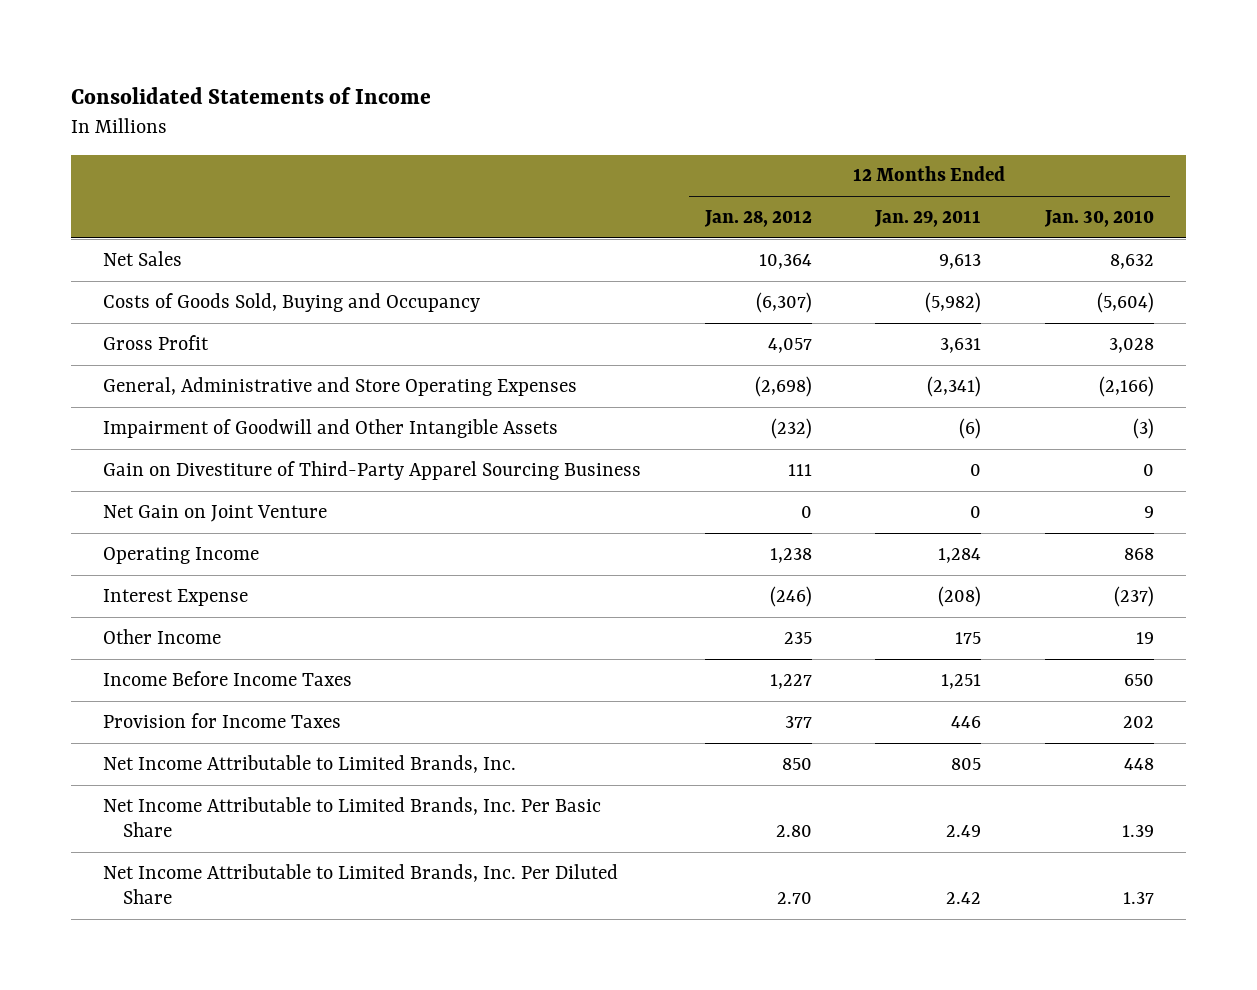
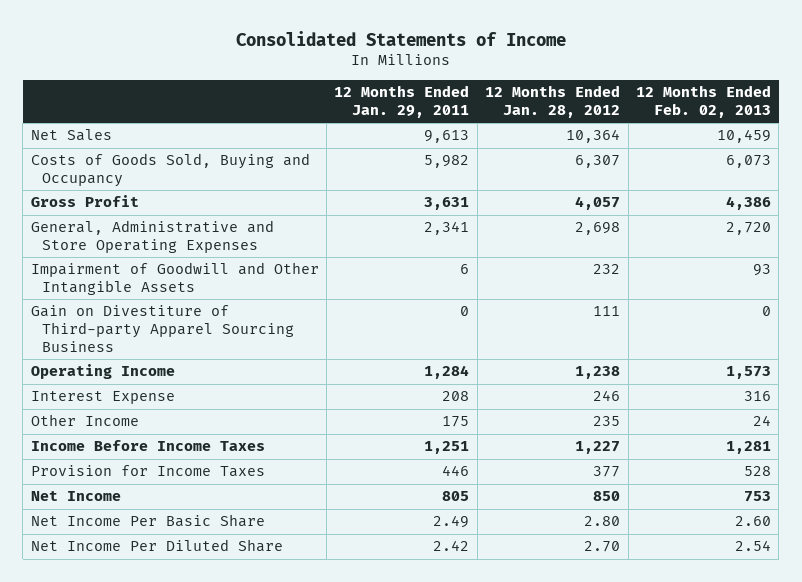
- | 12 Months Ended Jan. 28, 2012 | 12 Months Ended Jan. 29, 2011 | 12 Months Ended Jan. 30, 2010
+ | 12 Months Ended Jan. 29, 2011 | 12 Months Ended Jan. 28, 2012 | 12 Months Ended Feb. 02, 2013
- Costs of Goods Sold, Buying and Occupancy | (6,307) | (5,982) | (5,604)
+ Costs of Goods Sold, Buying and Occupancy | 5,982 | 6,307 | 6,073
- General, Administrative and Store Operating Expenses | (2,698) | (2,341) | (2,166)
- Impairment of Goodwill and Other Intangible Assets | (232) | (6) | (3)
- Gain on Divestiture of Third-Party Apparel Sourcing Business | 111 | 0 | 0
- Net Gain on Joint Venture | 0 | 0 | 9
+ General, Administrative and Store Operating Expenses | 2,341 | 2,698 | 2,720
+ Impairment of Goodwill and Other Intangible Assets | 6 | 232 | 93
+ Gain on Divestiture of Third-party Apparel Sourcing Business | 0 | 111 | 0
- Interest Expense | (246) | (208) | (237)
+ Interest Expense | 208 | 246 | 316
- Net Income Attributable to Limited Brands, Inc. | 850 | 805 | 448
- Net Income Attributable to Limited Brands, Inc. Per Basic Share | 2.80 | 2.49 | 1.39
- Net Income Attributable to Limited Brands, Inc. Per Diluted Share | 2.70 | 2.42 | 1.37
+ Net Income | 805 | 850 | 753
+ Net Income Per Basic Share | 2.49 | 2.80 | 2.60
+ Net Income Per Diluted Share | 2.42 | 2.70 | 2.54

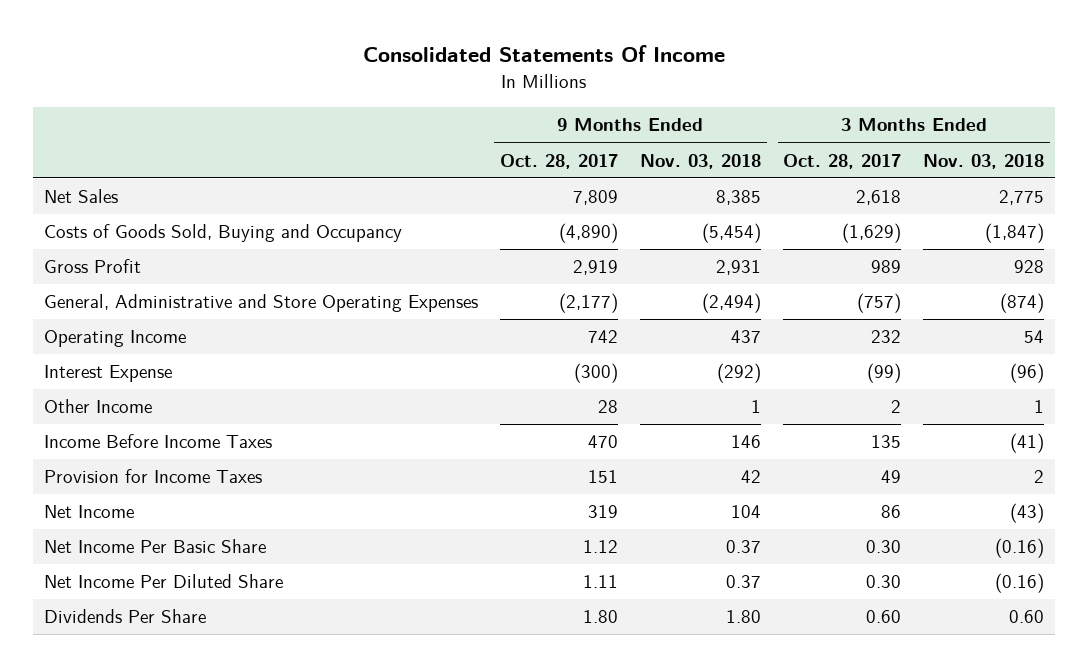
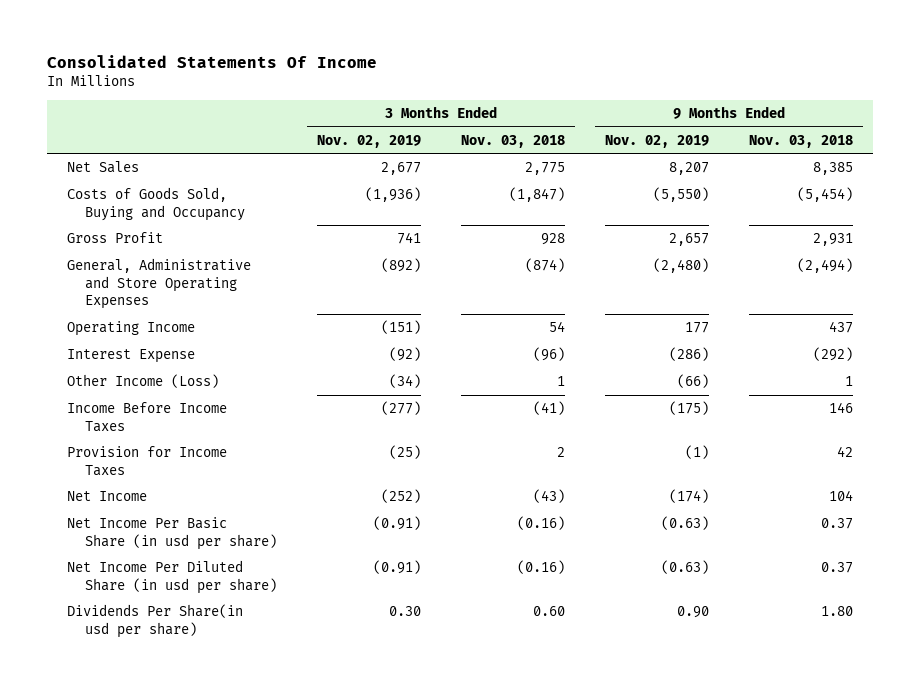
- | 9 Months Ended Oct. 28, 2017 | 9 Months Ended Nov. 03, 2018 | 3 Months Ended Oct. 28, 2017 | 3 Months Ended Nov. 03, 2018
+ | 3 Months Ended Nov. 02, 2019 | 3 Months Ended Nov. 03, 2018 | 9 Months Ended Nov. 02, 2019 | 9 Months Ended Nov. 03, 2018
- Other Income | 28 | 1 | 2 | 1
+ Other Income (Loss) | (34) | 1 | (66) | 1
- Net Income Per Basic Share | 1.12 | 0.37 | 0.30 | (0.16)
- Net Income Per Diluted Share | 1.11 | 0.37 | 0.30 | (0.16)
- Dividends Per Share | 1.80 | 1.80 | 0.60 | 0.60
+ Net Income Per Basic Share (in usd per share) | (0.91) | (0.16) | (0.63) | 0.37
+ Net Income Per Diluted Share (in usd per share) | (0.91) | (0.16) | (0.63) | 0.37
+ Dividends Per Share(in usd per share) | 0.30 | 0.60 | 0.90 | 1.80

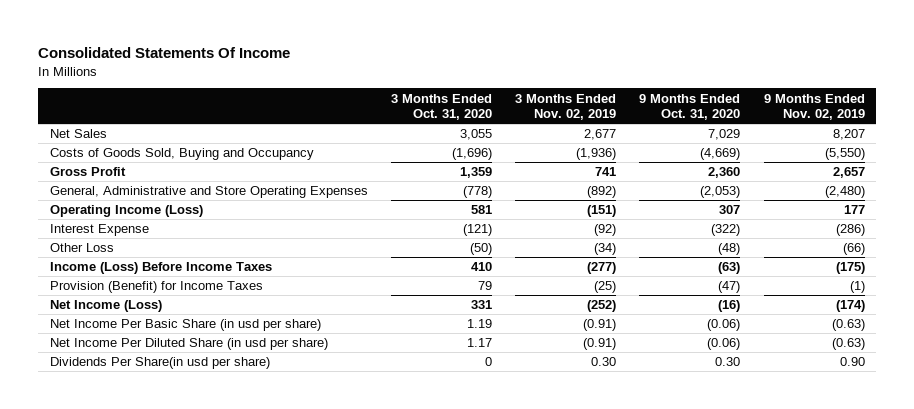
- | 3 Months Ended Nov. 02, 2019 | 3 Months Ended Nov. 03, 2018 | 9 Months Ended Nov. 02, 2019 | 9 Months Ended Nov. 03, 2018
+ | 3 Months Ended Oct. 31, 2020 | 3 Months Ended Nov. 02, 2019 | 9 Months Ended Oct. 31, 2020 | 9 Months Ended Nov. 02, 2019
- Operating Income | (151) | 54 | 177 | 437
+ Operating Income (Loss) | 581 | (151) | 307 | 177
- Other Income (Loss) | (34) | 1 | (66) | 1
- Income Before Income Taxes | (277) | (41) | (175) | 146
- Provision for Income Taxes | (25) | 2 | (1) | 42
- Net Income | (252) | (43) | (174) | 104
+ Other Loss | (50) | (34) | (48) | (66)
+ Income (Loss) Before Income Taxes | 410 | (277) | (63) | (175)
+ Provision (Benefit) for Income Taxes | 79 | (25) | (47) | (1)
+ Net Income (Loss) | 331 | (252) | (16) | (174)

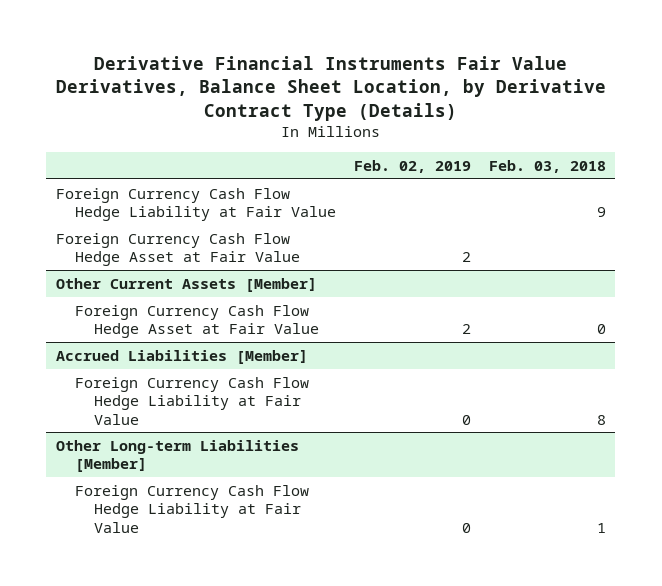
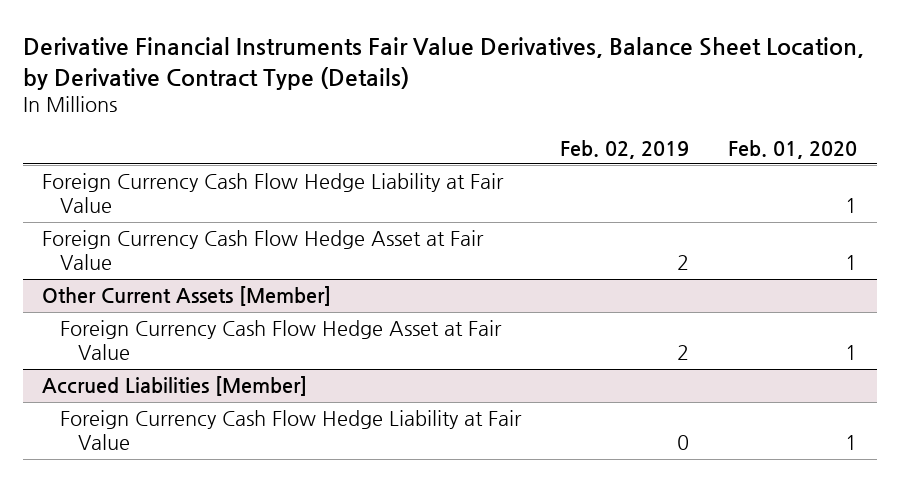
- | Feb. 02, 2019 | Feb. 03, 2018
+ | Feb. 02, 2019 | Feb. 01, 2020
- Other Long-term Liabilities [Member]
- Foreign Currency Cash Flow Hedge Liability at Fair Value | 0 | 1

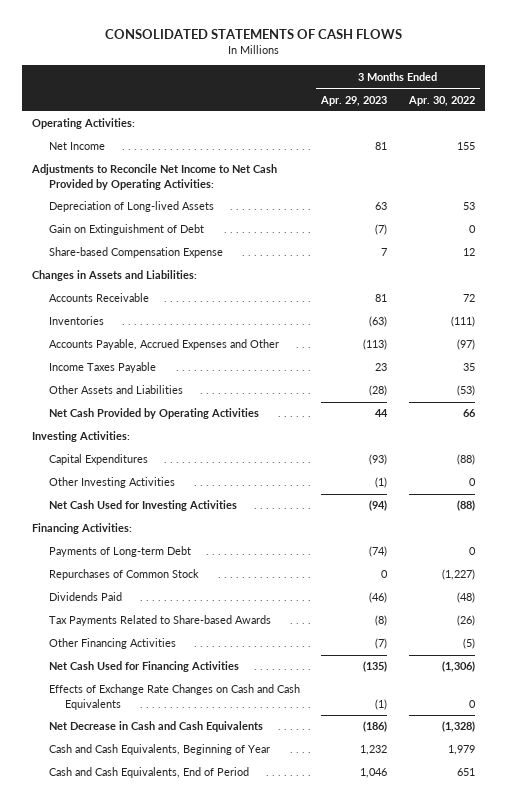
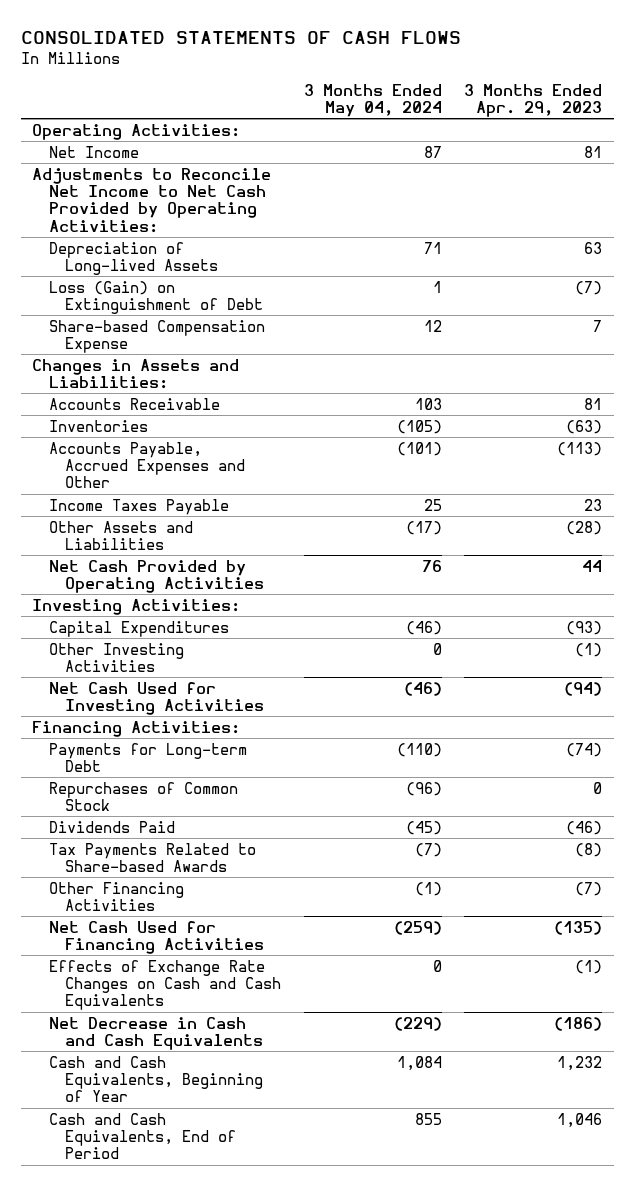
- | 3 Months Ended Apr. 29, 2023 | 3 Months Ended Apr. 30, 2022
+ | 3 Months Ended May 04, 2024 | 3 Months Ended Apr. 29, 2023
- Gain on Extinguishment of Debt | (7) | 0
+ Loss (Gain) on Extinguishment of Debt | 1 | (7)
- Payments of Long-term Debt | (74) | 0
+ Payments for Long-term Debt | (110) | (74)

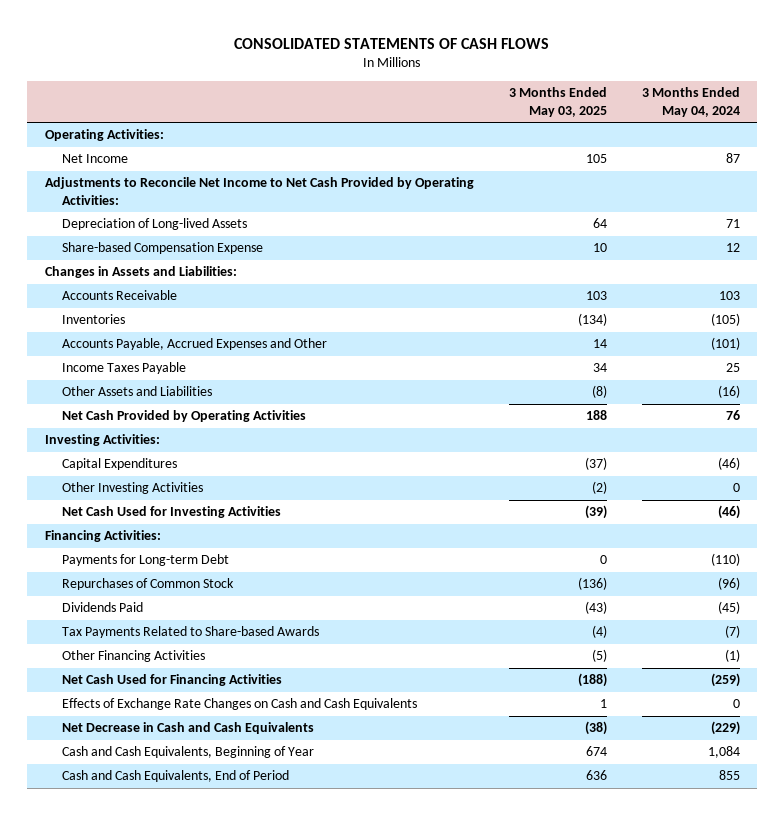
- | 3 Months Ended May 04, 2024 | 3 Months Ended Apr. 29, 2023
+ | 3 Months Ended May 03, 2025 | 3 Months Ended May 04, 2024
- Loss (Gain) on Extinguishment of Debt | 1 | (7)
- Other Assets and Liabilities | (17) | (28)
+ Other Assets and Liabilities | (8) | (16)

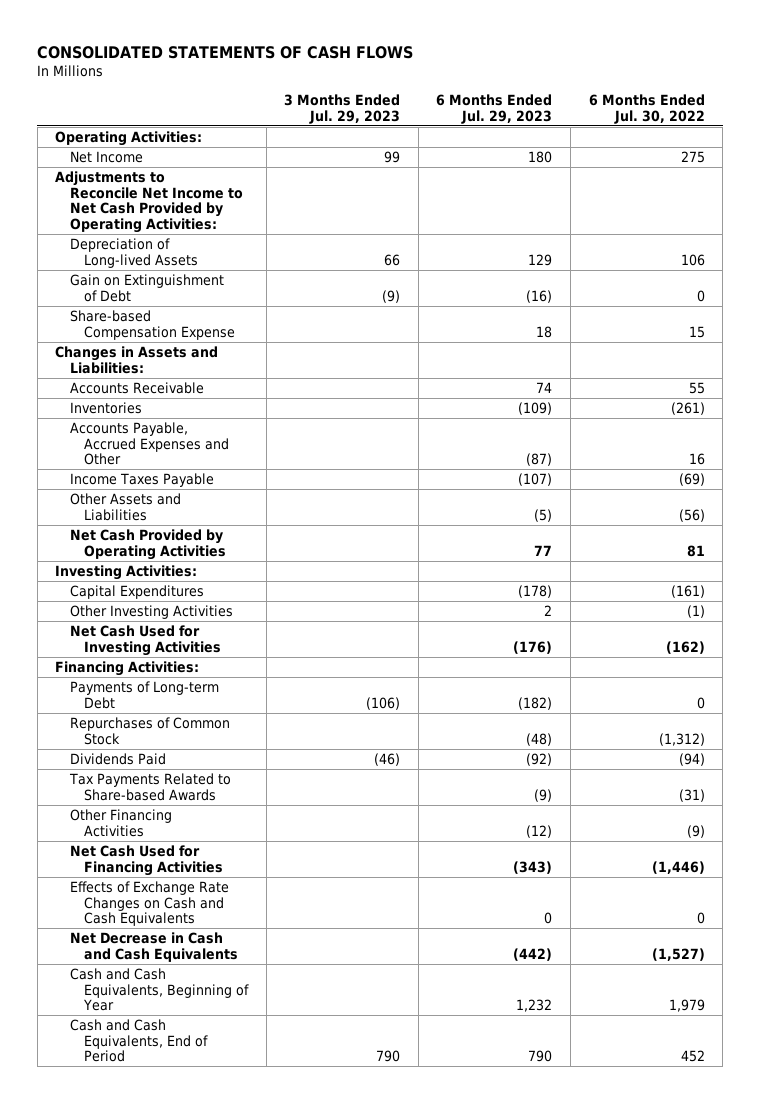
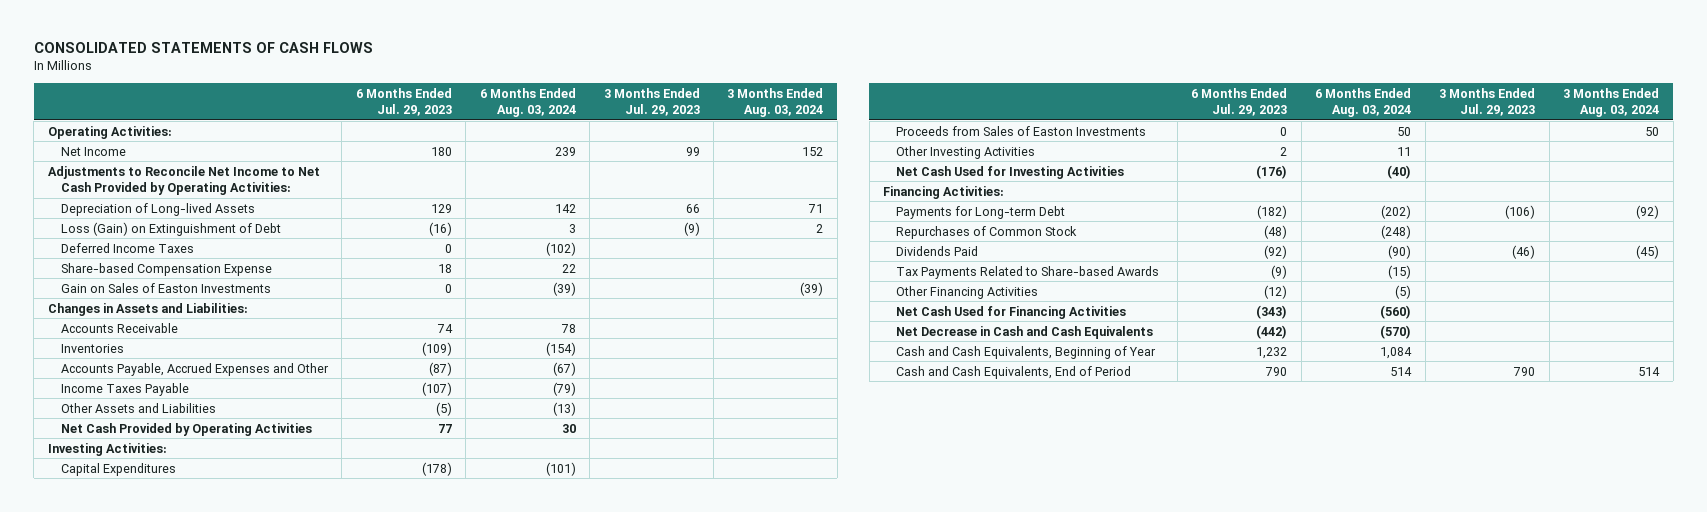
- | 3 Months Ended Jul. 29, 2023 | 6 Months Ended Jul. 29, 2023 | 6 Months Ended Jul. 30, 2022
+ | 6 Months Ended Jul. 29, 2023 | 6 Months Ended Aug. 03, 2024 | 3 Months Ended Jul. 29, 2023 | 3 Months Ended Aug. 03, 2024
- Gain on Extinguishment of Debt | (9) | (16) | 0
+ Loss (Gain) on Extinguishment of Debt | (16) | 3 | (9) | 2
+ Deferred Income Taxes | 0 | (102) | |
+ Gain on Sales of Easton Investments | 0 | (39) | | (39)
+ Proceeds from Sales of Easton Investments | 0 | 50 | | 50
- Payments of Long-term Debt | (106) | (182) | 0
+ Payments for Long-term Debt | (182) | (202) | (106) | (92)
- Effects of Exchange Rate Changes on Cash and Cash Equivalents | | 0 | 0

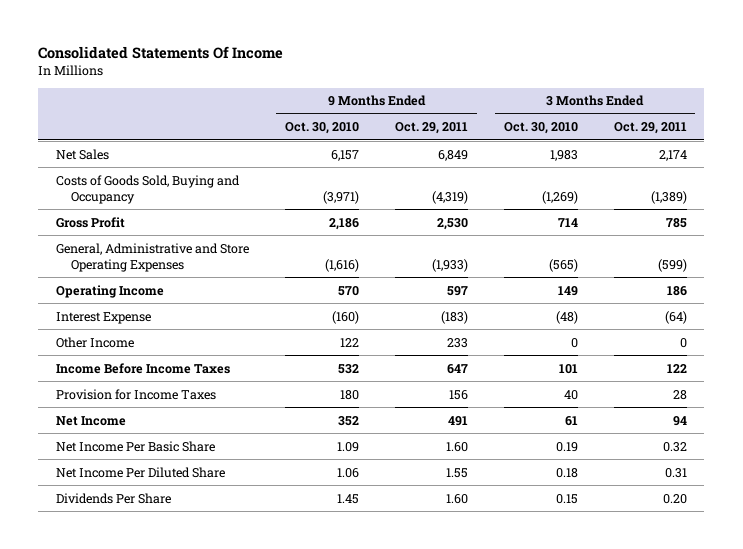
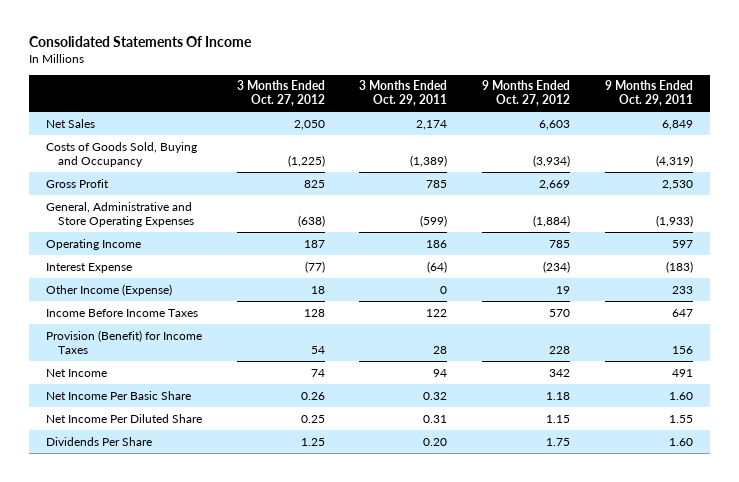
- | 9 Months Ended Oct. 30, 2010 | 9 Months Ended Oct. 29, 2011 | 3 Months Ended Oct. 30, 2010 | 3 Months Ended Oct. 29, 2011
+ | 3 Months Ended Oct. 27, 2012 | 3 Months Ended Oct. 29, 2011 | 9 Months Ended Oct. 27, 2012 | 9 Months Ended Oct. 29, 2011
- Other Income | 122 | 233 | 0 | 0
+ Other Income (Expense) | 18 | 0 | 19 | 233
- Provision for Income Taxes | 180 | 156 | 40 | 28
+ Provision (Benefit) for Income Taxes | 54 | 28 | 228 | 156

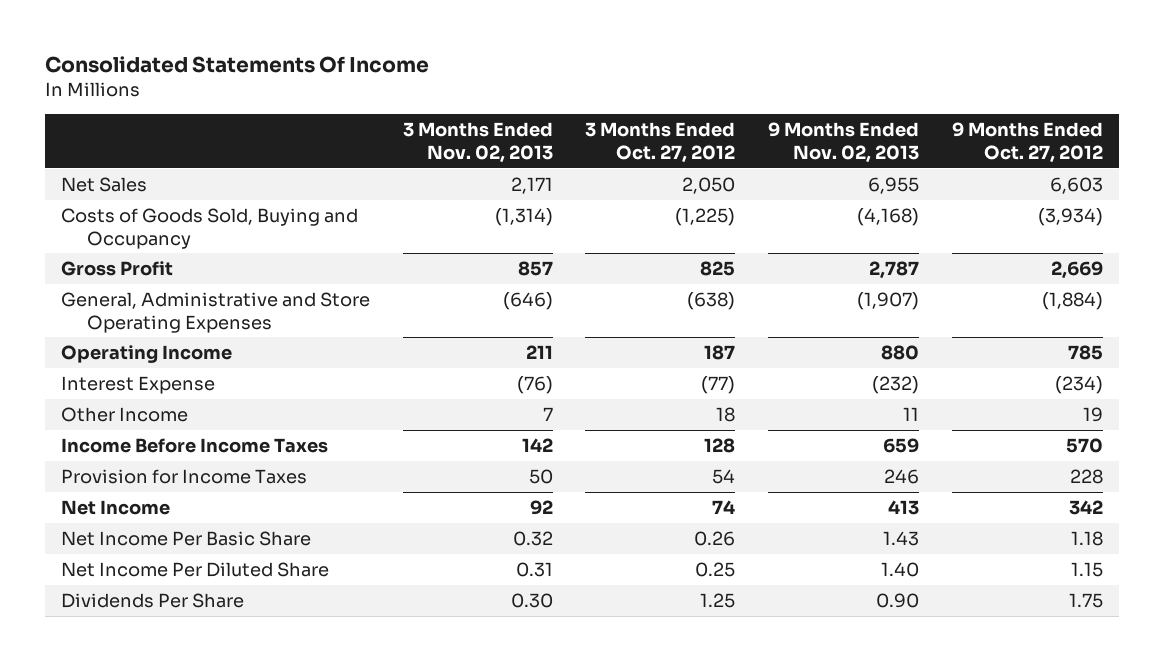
- | 3 Months Ended Oct. 27, 2012 | 3 Months Ended Oct. 29, 2011 | 9 Months Ended Oct. 27, 2012 | 9 Months Ended Oct. 29, 2011
+ | 3 Months Ended Nov. 02, 2013 | 3 Months Ended Oct. 27, 2012 | 9 Months Ended Nov. 02, 2013 | 9 Months Ended Oct. 27, 2012
- Other Income (Expense) | 18 | 0 | 19 | 233
+ Other Income | 7 | 18 | 11 | 19
- Provision (Benefit) for Income Taxes | 54 | 28 | 228 | 156
+ Provision for Income Taxes | 50 | 54 | 246 | 228

